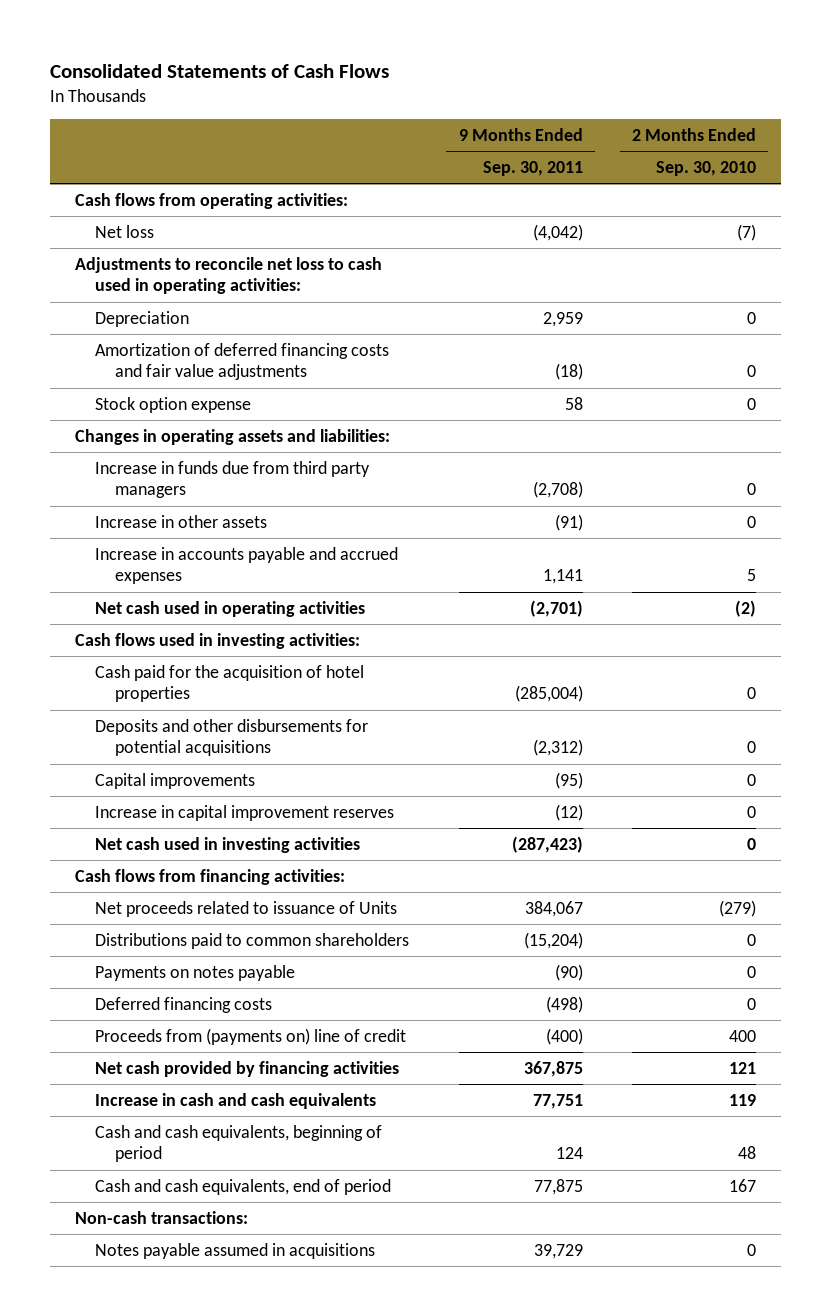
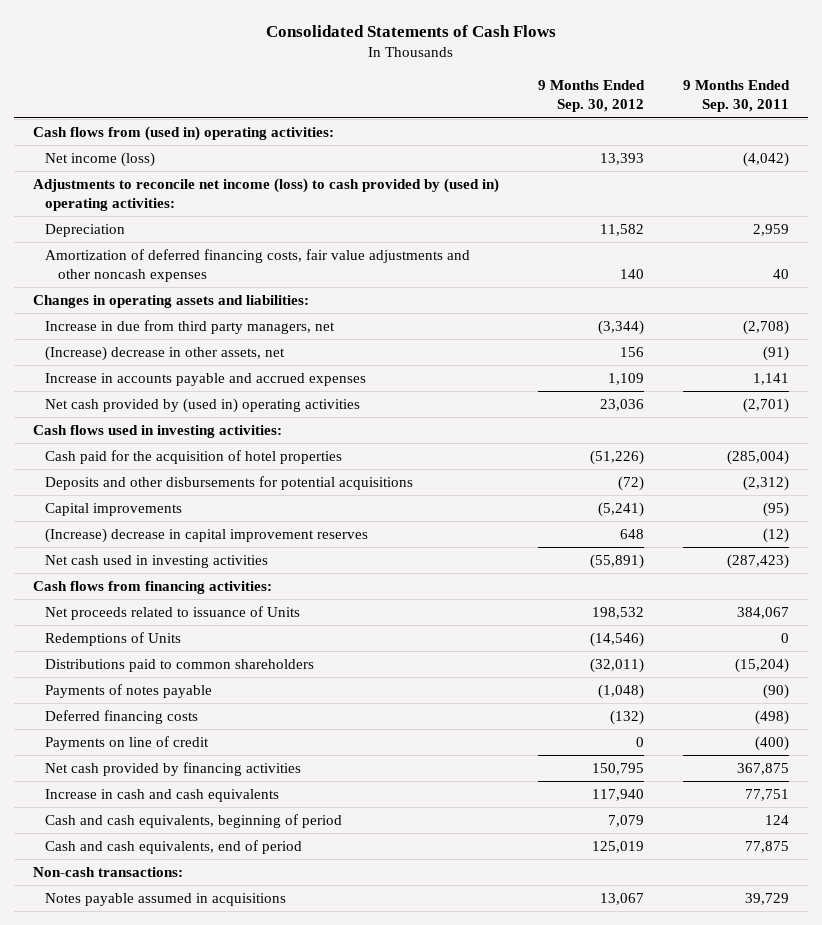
- | 9 Months Ended Sep. 30, 2011 | 2 Months Ended Sep. 30, 2010
+ | 9 Months Ended Sep. 30, 2012 | 9 Months Ended Sep. 30, 2011
- Cash flows from operating activities:
- Net loss | (4,042) | (7)
- Adjustments to reconcile net loss to cash used in operating activities:
+ Cash flows from (used in) operating activities:
+ Net income (loss) | 13,393 | (4,042)
+ Adjustments to reconcile net income (loss) to cash provided by (used in) operating activities:
- Amortization of deferred financing costs and fair value adjustments | (18) | 0
- Stock option expense | 58 | 0
+ Amortization of deferred financing costs, fair value adjustments and other noncash expenses | 140 | 40
- Increase in funds due from third party managers | (2,708) | 0
- Increase in other assets | (91) | 0
+ Increase in due from third party managers, net | (3,344) | (2,708)
+ (Increase) decrease in other assets, net | 156 | (91)
- Net cash used in operating activities | (2,701) | (2)
+ Net cash provided by (used in) operating activities | 23,036 | (2,701)
- Increase in capital improvement reserves | (12) | 0
+ (Increase) decrease in capital improvement reserves | 648 | (12)
+ Redemptions of Units | (14,546) | 0
- Payments on notes payable | (90) | 0
+ Payments of notes payable | (1,048) | (90)
- Proceeds from (payments on) line of credit | (400) | 400
+ Payments on line of credit | 0 | (400)

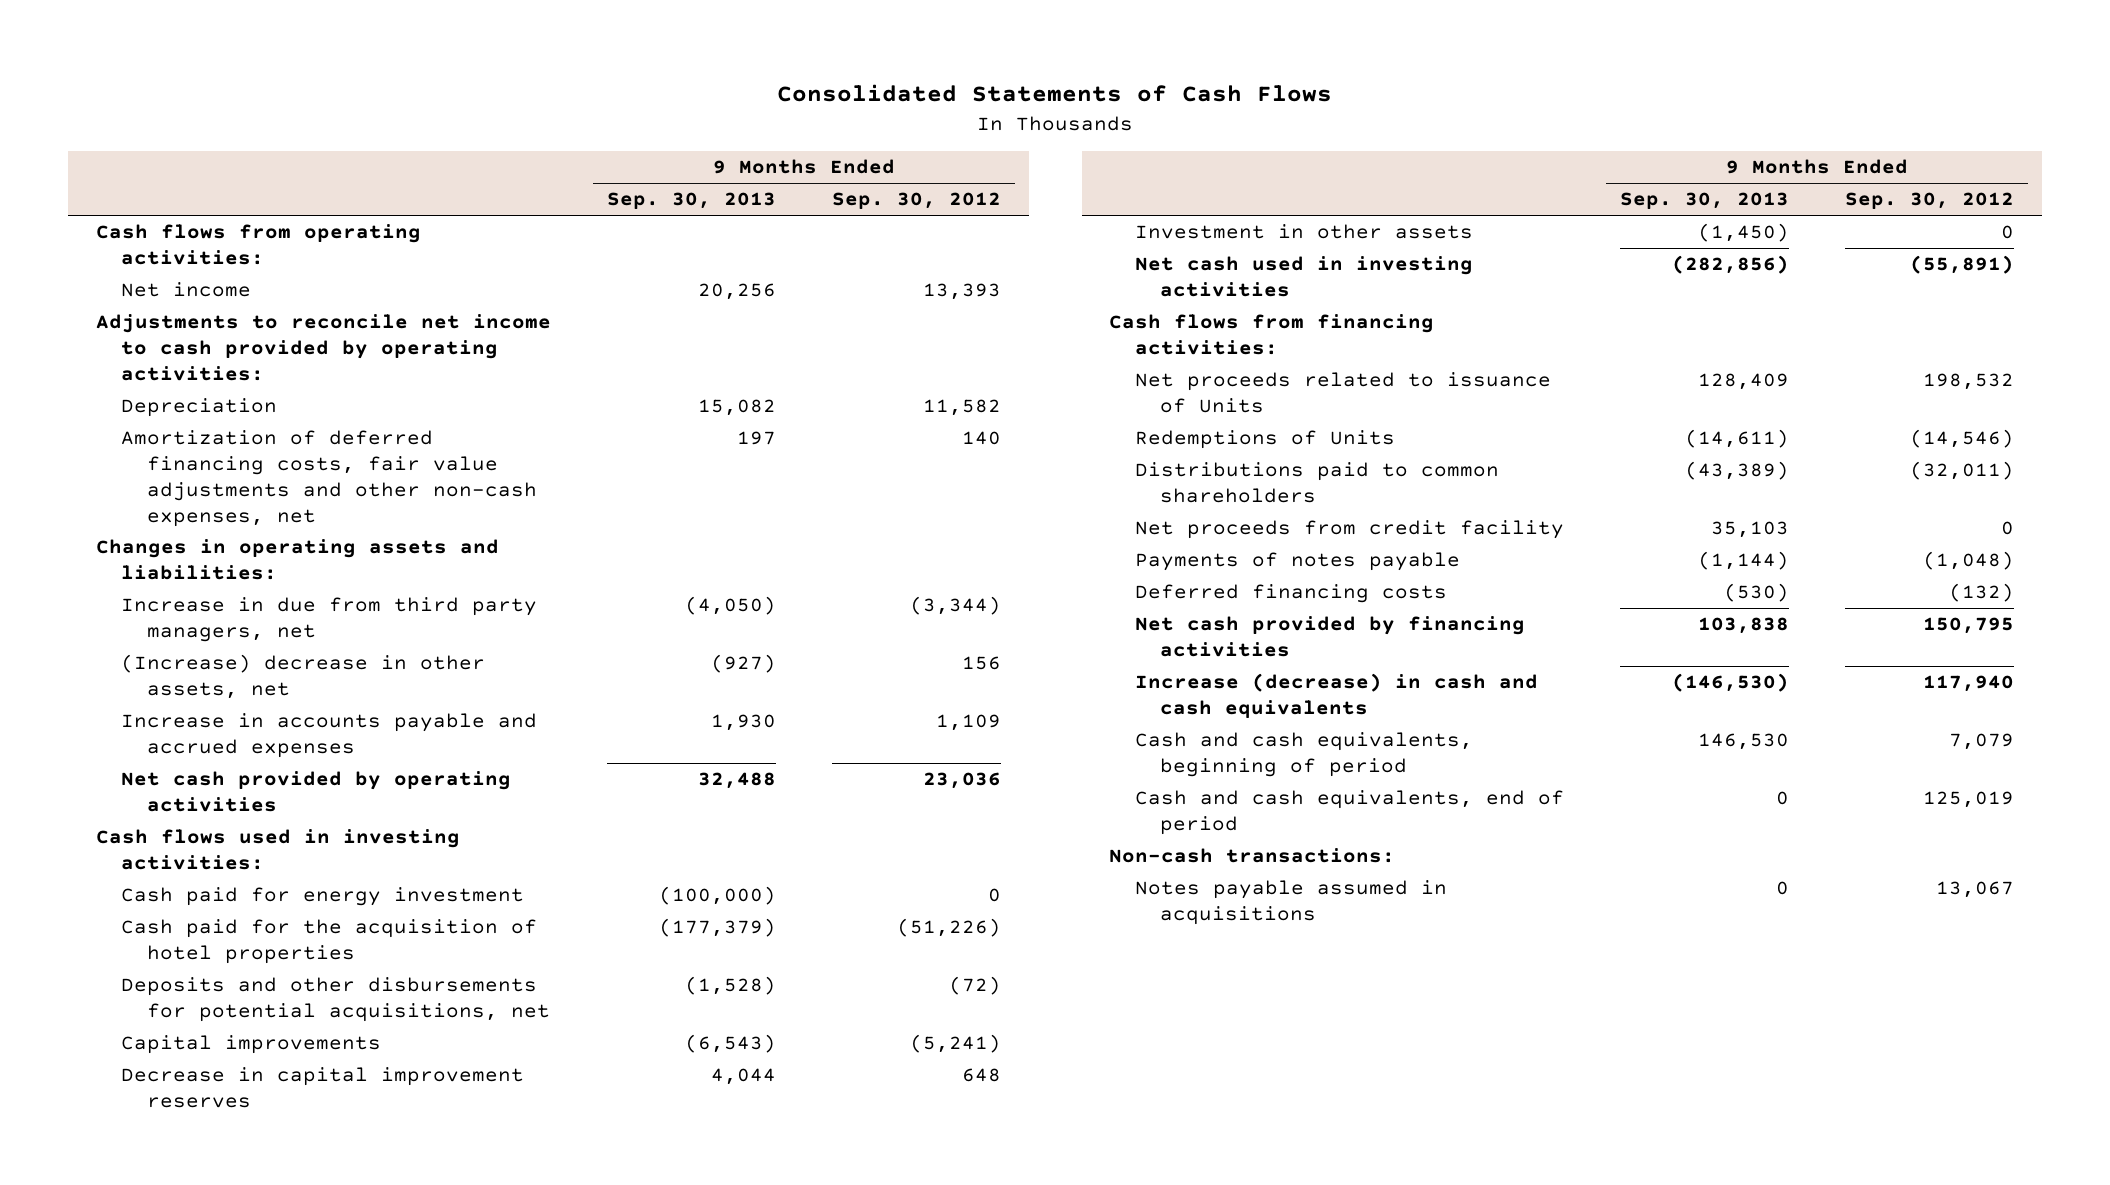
- | 9 Months Ended Sep. 30, 2012 | 9 Months Ended Sep. 30, 2011
+ | 9 Months Ended Sep. 30, 2013 | 9 Months Ended Sep. 30, 2012
- Cash flows from (used in) operating activities:
- Net income (loss) | 13,393 | (4,042)
- Adjustments to reconcile net income (loss) to cash provided by (used in) operating activities:
+ Cash flows from operating activities:
+ Net income | 20,256 | 13,393
+ Adjustments to reconcile net income to cash provided by operating activities:
- Amortization of deferred financing costs, fair value adjustments and other noncash expenses | 140 | 40
+ Amortization of deferred financing costs, fair value adjustments and other non-cash expenses, net | 197 | 140
- Net cash provided by (used in) operating activities | 23,036 | (2,701)
+ Net cash provided by operating activities | 32,488 | 23,036
+ Cash paid for energy investment | (100,000) | 0
- Deposits and other disbursements for potential acquisitions | (72) | (2,312)
+ Deposits and other disbursements for potential acquisitions, net | (1,528) | (72)
- (Increase) decrease in capital improvement reserves | 648 | (12)
+ Decrease in capital improvement reserves | 4,044 | 648
+ Investment in other assets | (1,450) | 0
+ Net proceeds from credit facility | 35,103 | 0
- Payments on line of credit | 0 | (400)
- Increase in cash and cash equivalents | 117,940 | 77,751
+ Increase (decrease) in cash and cash equivalents | (146,530) | 117,940

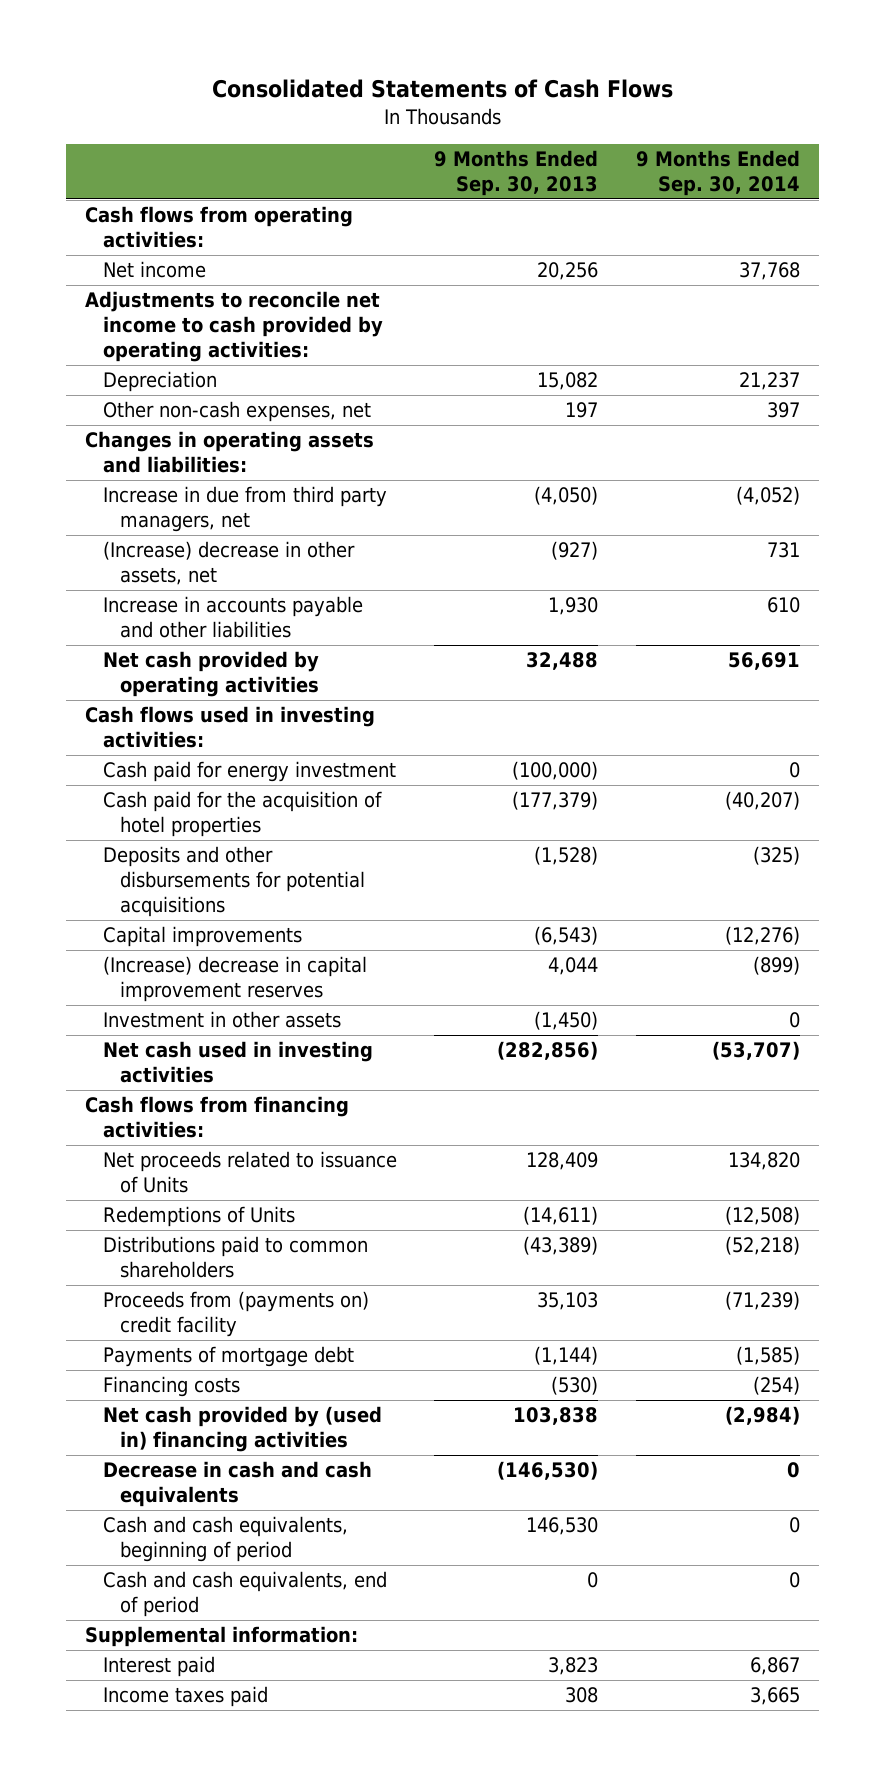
- | 9 Months Ended Sep. 30, 2013 | 9 Months Ended Sep. 30, 2012
+ | 9 Months Ended Sep. 30, 2013 | 9 Months Ended Sep. 30, 2014
- Amortization of deferred financing costs, fair value adjustments and other non-cash expenses, net | 197 | 140
+ Other non-cash expenses, net | 197 | 397
- Increase in accounts payable and accrued expenses | 1,930 | 1,109
+ Increase in accounts payable and other liabilities | 1,930 | 610
- Deposits and other disbursements for potential acquisitions, net | (1,528) | (72)
+ Deposits and other disbursements for potential acquisitions | (1,528) | (325)
- Decrease in capital improvement reserves | 4,044 | 648
+ (Increase) decrease in capital improvement reserves | 4,044 | (899)
- Net proceeds from credit facility | 35,103 | 0
- Payments of notes payable | (1,144) | (1,048)
- Deferred financing costs | (530) | (132)
- Net cash provided by financing activities | 103,838 | 150,795
- Increase (decrease) in cash and cash equivalents | (146,530) | 117,940
+ Proceeds from (payments on) credit facility | 35,103 | (71,239)
+ Payments of mortgage debt | (1,144) | (1,585)
+ Financing costs | (530) | (254)
+ Net cash provided by (used in) financing activities | 103,838 | (2,984)
+ Decrease in cash and cash equivalents | (146,530) | 0
- Non-cash transactions:
- Notes payable assumed in acquisitions | 0 | 13,067
+ Supplemental information:
+ Interest paid | 3,823 | 6,867
+ Income taxes paid | 308 | 3,665

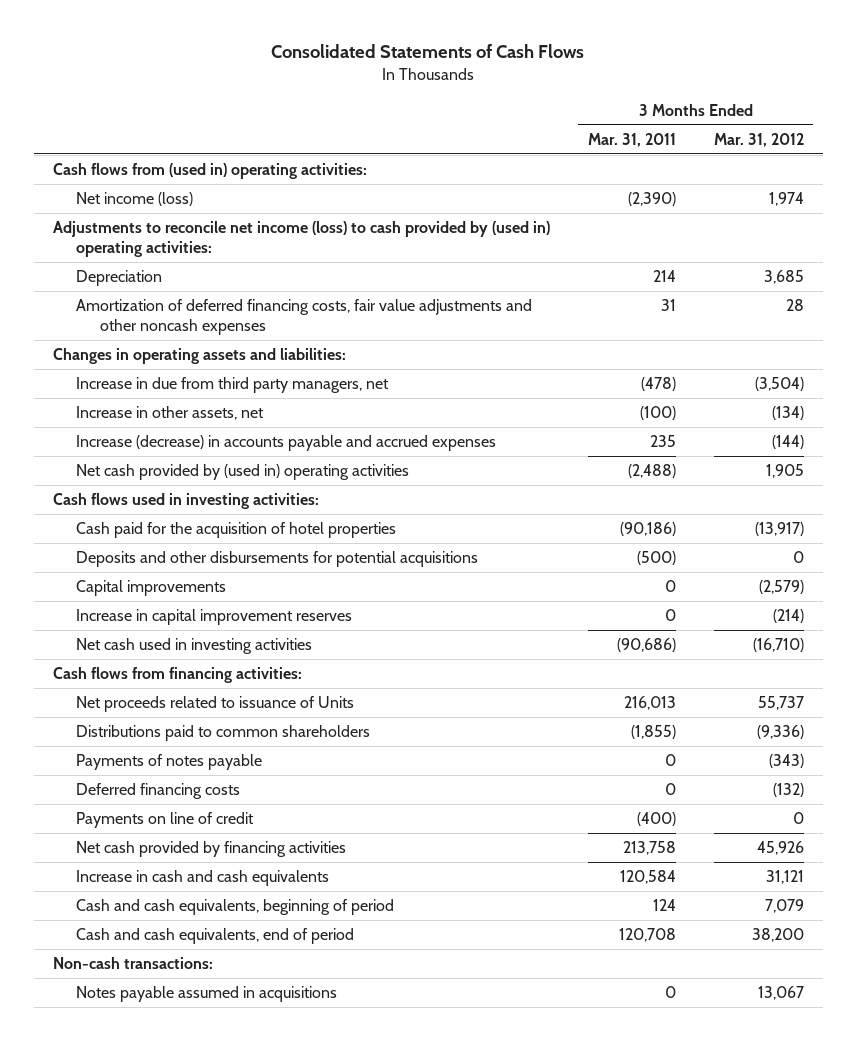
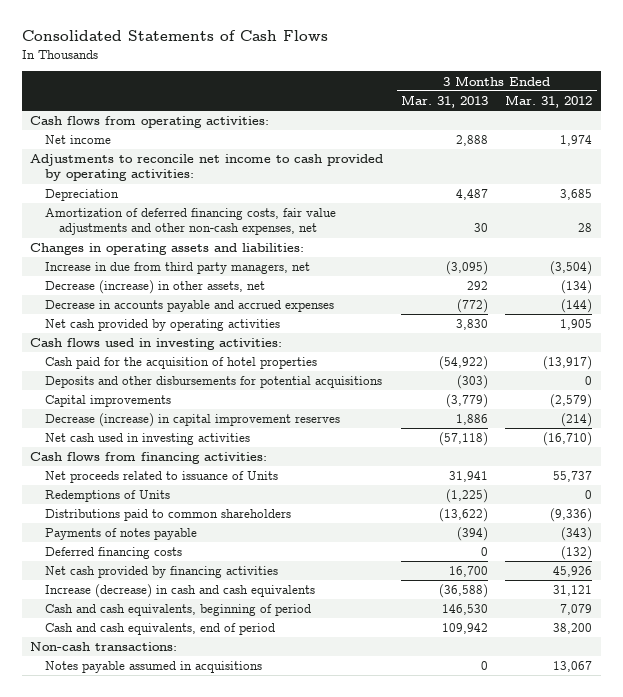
- | 3 Months Ended Mar. 31, 2011 | 3 Months Ended Mar. 31, 2012
+ | 3 Months Ended Mar. 31, 2013 | 3 Months Ended Mar. 31, 2012
- Cash flows from (used in) operating activities:
- Net income (loss) | (2,390) | 1,974
- Adjustments to reconcile net income (loss) to cash provided by (used in) operating activities:
+ Cash flows from operating activities:
+ Net income | 2,888 | 1,974
+ Adjustments to reconcile net income to cash provided by operating activities:
- Amortization of deferred financing costs, fair value adjustments and other noncash expenses | 31 | 28
+ Amortization of deferred financing costs, fair value adjustments and other non-cash expenses, net | 30 | 28
- Increase in other assets, net | (100) | (134)
- Increase (decrease) in accounts payable and accrued expenses | 235 | (144)
- Net cash provided by (used in) operating activities | (2,488) | 1,905
+ Decrease (increase) in other assets, net | 292 | (134)
+ Decrease in accounts payable and accrued expenses | (772) | (144)
+ Net cash provided by operating activities | 3,830 | 1,905
- Increase in capital improvement reserves | 0 | (214)
+ Decrease (increase) in capital improvement reserves | 1,886 | (214)
+ Redemptions of Units | (1,225) | 0
- Payments on line of credit | (400) | 0
- Increase in cash and cash equivalents | 120,584 | 31,121
+ Increase (decrease) in cash and cash equivalents | (36,588) | 31,121

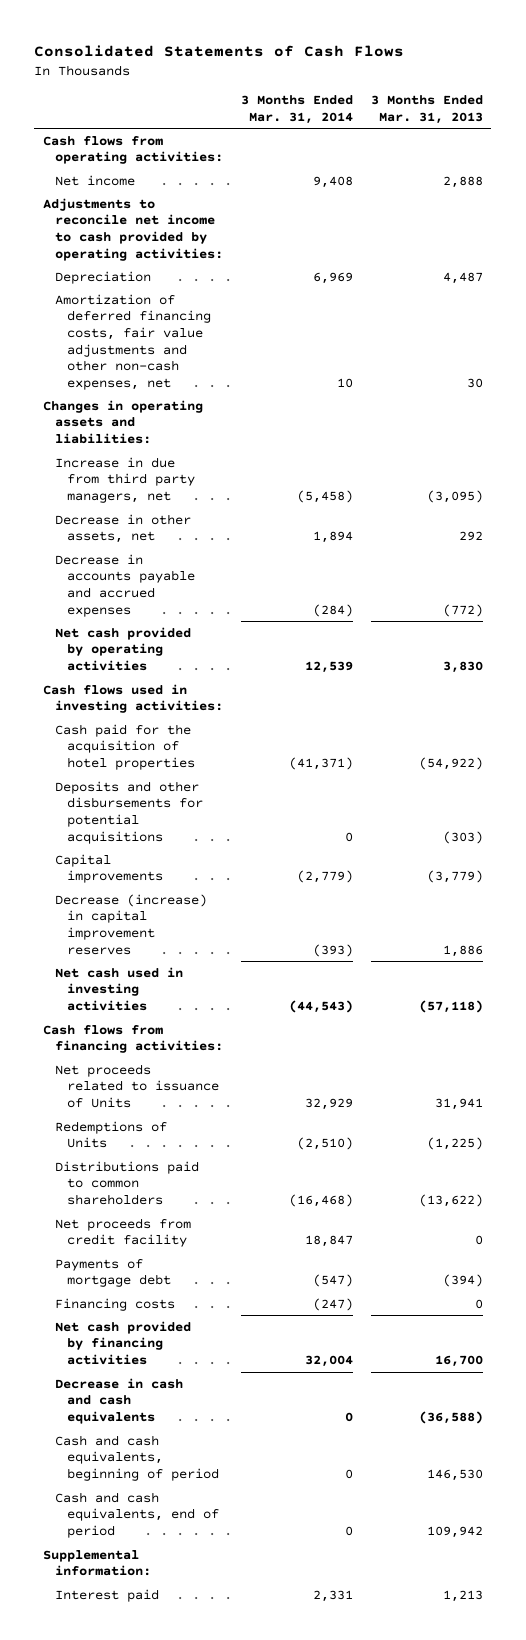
- | 3 Months Ended Mar. 31, 2013 | 3 Months Ended Mar. 31, 2012
+ | 3 Months Ended Mar. 31, 2014 | 3 Months Ended Mar. 31, 2013
- Decrease (increase) in other assets, net | 292 | (134)
+ Decrease in other assets, net | 1,894 | 292
- Payments of notes payable | (394) | (343)
- Deferred financing costs | 0 | (132)
+ Net proceeds from credit facility | 18,847 | 0
+ Payments of mortgage debt | (547) | (394)
+ Financing costs | (247) | 0
- Increase (decrease) in cash and cash equivalents | (36,588) | 31,121
+ Decrease in cash and cash equivalents | 0 | (36,588)
- Non-cash transactions:
- Notes payable assumed in acquisitions | 0 | 13,067
+ Supplemental information:
+ Interest paid | 2,331 | 1,213

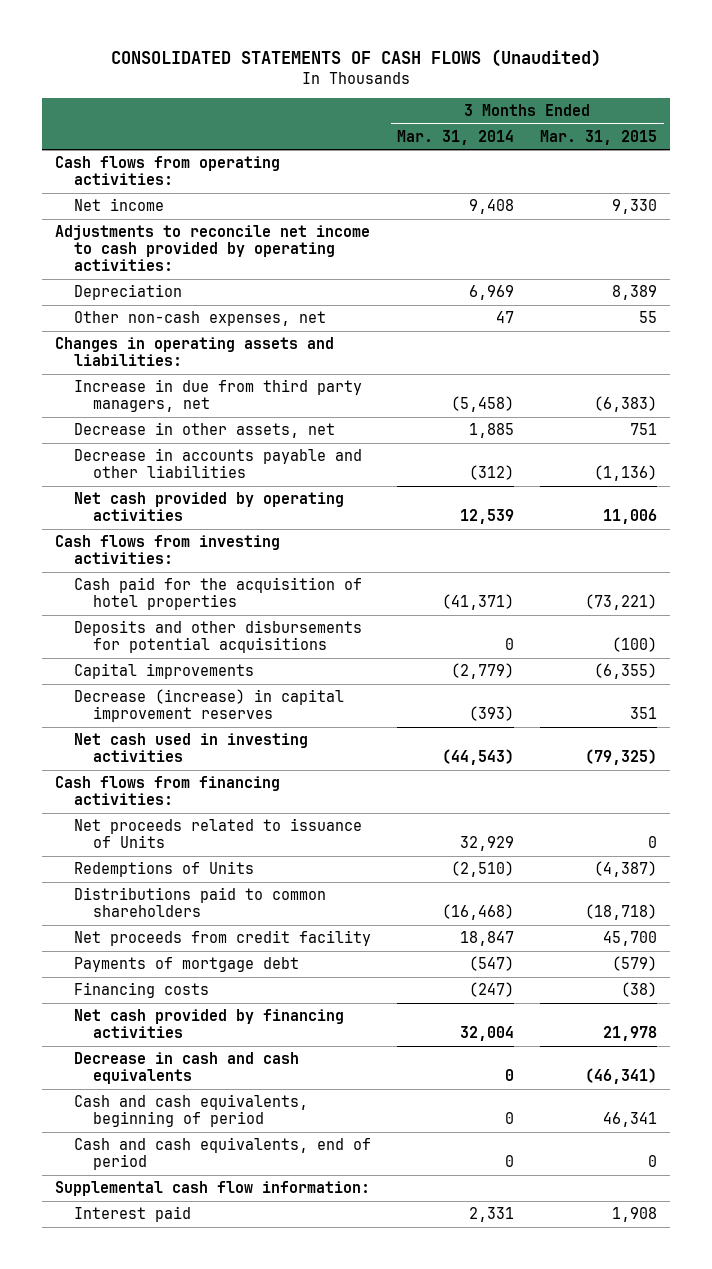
- Consolidated Statements of Cash Flows
+ CONSOLIDATED STATEMENTS OF CASH FLOWS (Unaudited)
- | 3 Months Ended Mar. 31, 2014 | 3 Months Ended Mar. 31, 2013
+ | 3 Months Ended Mar. 31, 2014 | 3 Months Ended Mar. 31, 2015
- Amortization of deferred financing costs, fair value adjustments and other non-cash expenses, net | 10 | 30
+ Other non-cash expenses, net | 47 | 55
- Decrease in other assets, net | 1,894 | 292
- Decrease in accounts payable and accrued expenses | (284) | (772)
+ Decrease in other assets, net | 1,885 | 751
+ Decrease in accounts payable and other liabilities | (312) | (1,136)
- Cash flows used in investing activities:
+ Cash flows from investing activities:
- Supplemental information:
+ Supplemental cash flow information:

